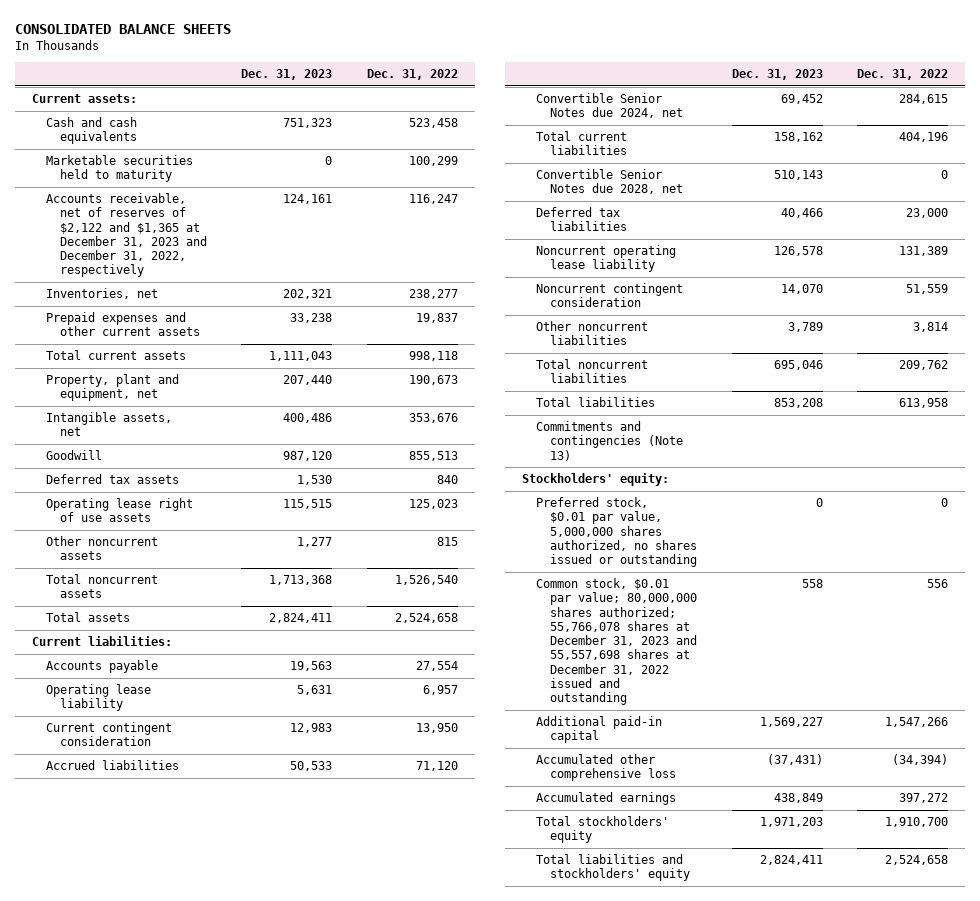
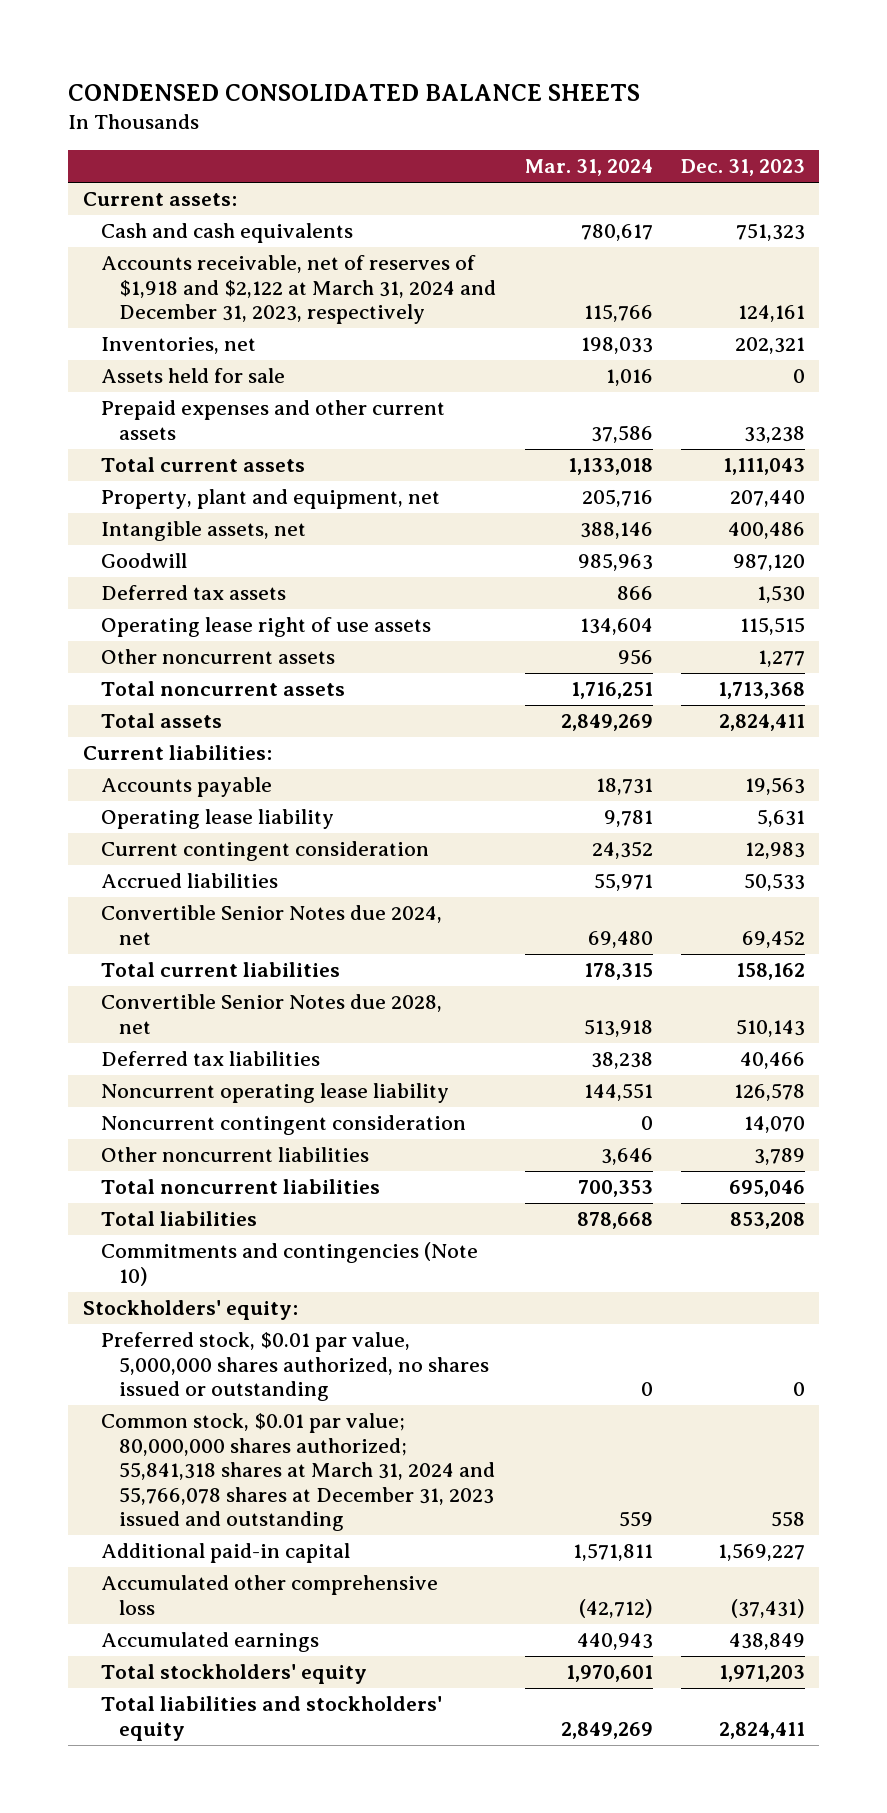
- CONSOLIDATED BALANCE SHEETS
+ CONDENSED CONSOLIDATED BALANCE SHEETS
- | Dec. 31, 2023 | Dec. 31, 2022
+ | Mar. 31, 2024 | Dec. 31, 2023
- Marketable securities held to maturity | 0 | 100,299
- Accounts receivable, net of reserves of $2,122 and $1,365 at December 31, 2023 and December 31, 2022, respectively | 124,161 | 116,247
+ Accounts receivable, net of reserves of $1,918 and $2,122 at March 31, 2024 and December 31, 2023, respectively | 115,766 | 124,161
+ Assets held for sale | 1,016 | 0
- Commitments and contingencies (Note 13)
+ Commitments and contingencies (Note 10)
- Common stock, $0.01 par value; 80,000,000 shares authorized; 55,766,078 shares at December 31, 2023 and 55,557,698 shares at December 31, 2022 issued and outstanding | 558 | 556
+ Common stock, $0.01 par value; 80,000,000 shares authorized; 55,841,318 shares at March 31, 2024 and 55,766,078 shares at December 31, 2023 issued and outstanding | 559 | 558

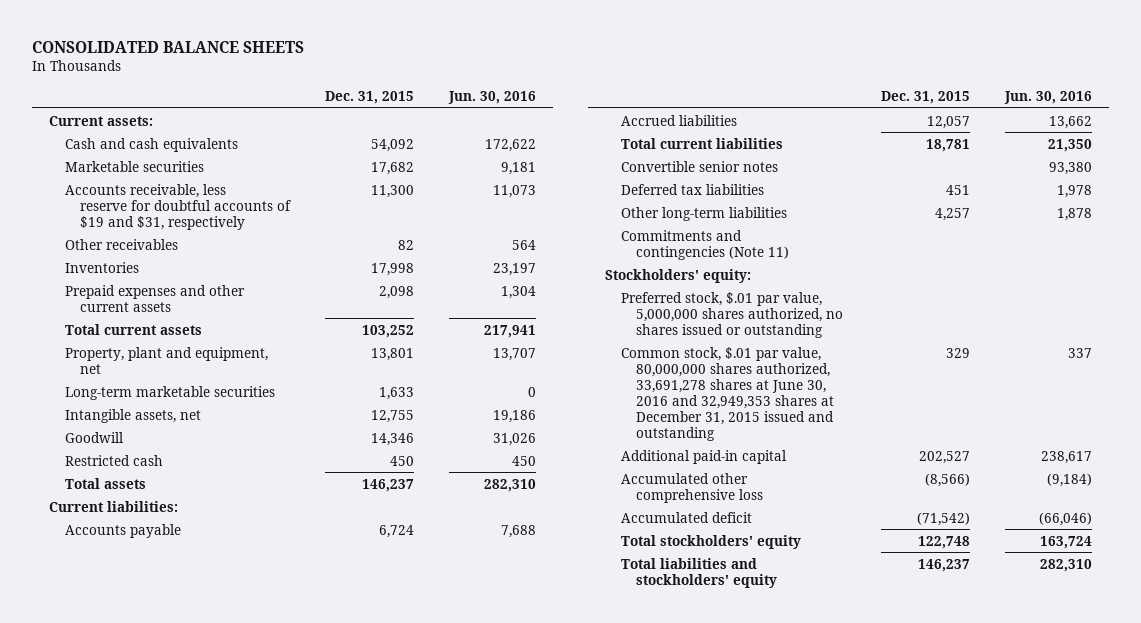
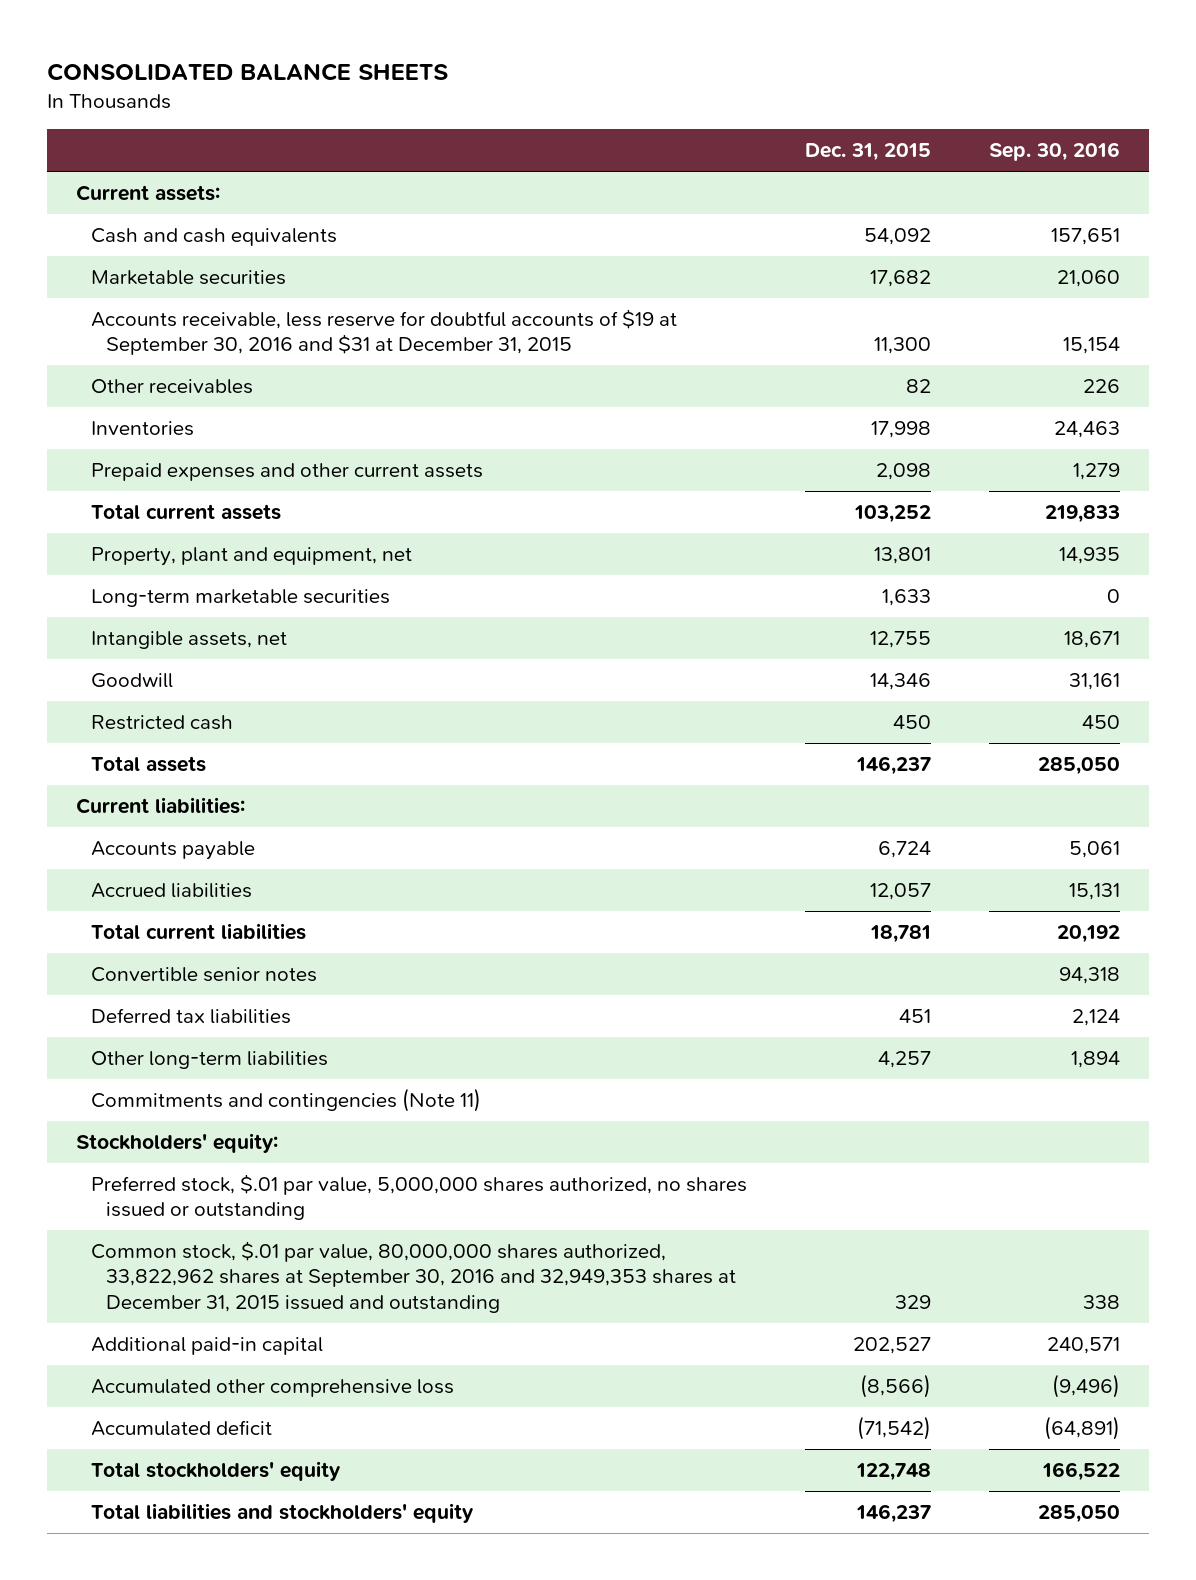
- | Dec. 31, 2015 | Jun. 30, 2016
+ | Dec. 31, 2015 | Sep. 30, 2016
- Accounts receivable, less reserve for doubtful accounts of $19 and $31, respectively | 11,300 | 11,073
+ Accounts receivable, less reserve for doubtful accounts of $19 at September 30, 2016 and $31 at December 31, 2015 | 11,300 | 15,154
- Common stock, $.01 par value, 80,000,000 shares authorized, 33,691,278 shares at June 30, 2016 and 32,949,353 shares at December 31, 2015 issued and outstanding | 329 | 337
+ Common stock, $.01 par value, 80,000,000 shares authorized, 33,822,962 shares at September 30, 2016 and 32,949,353 shares at December 31, 2015 issued and outstanding | 329 | 338

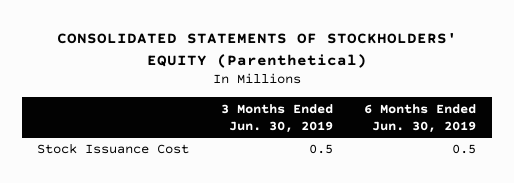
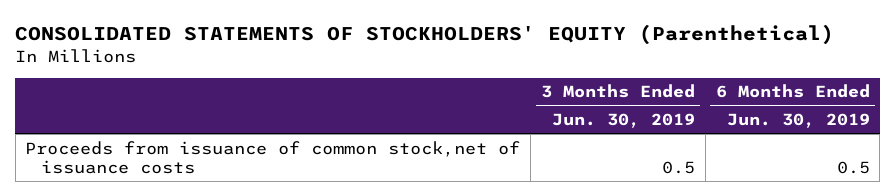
- Stock Issuance Cost | 0.5 | 0.5
+ Proceeds from issuance of common stock,net of issuance costs | 0.5 | 0.5

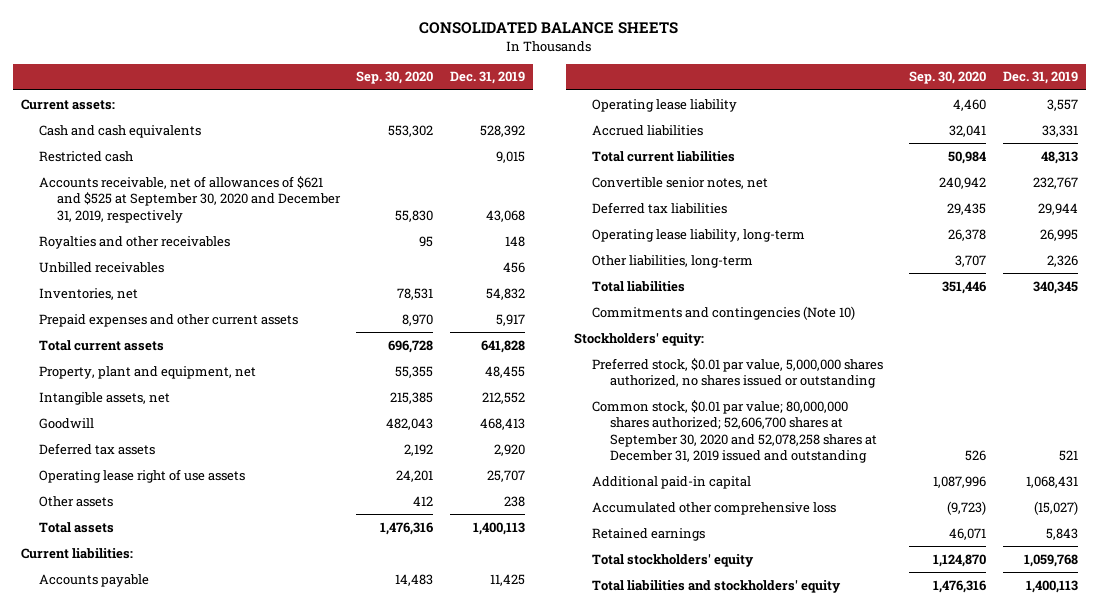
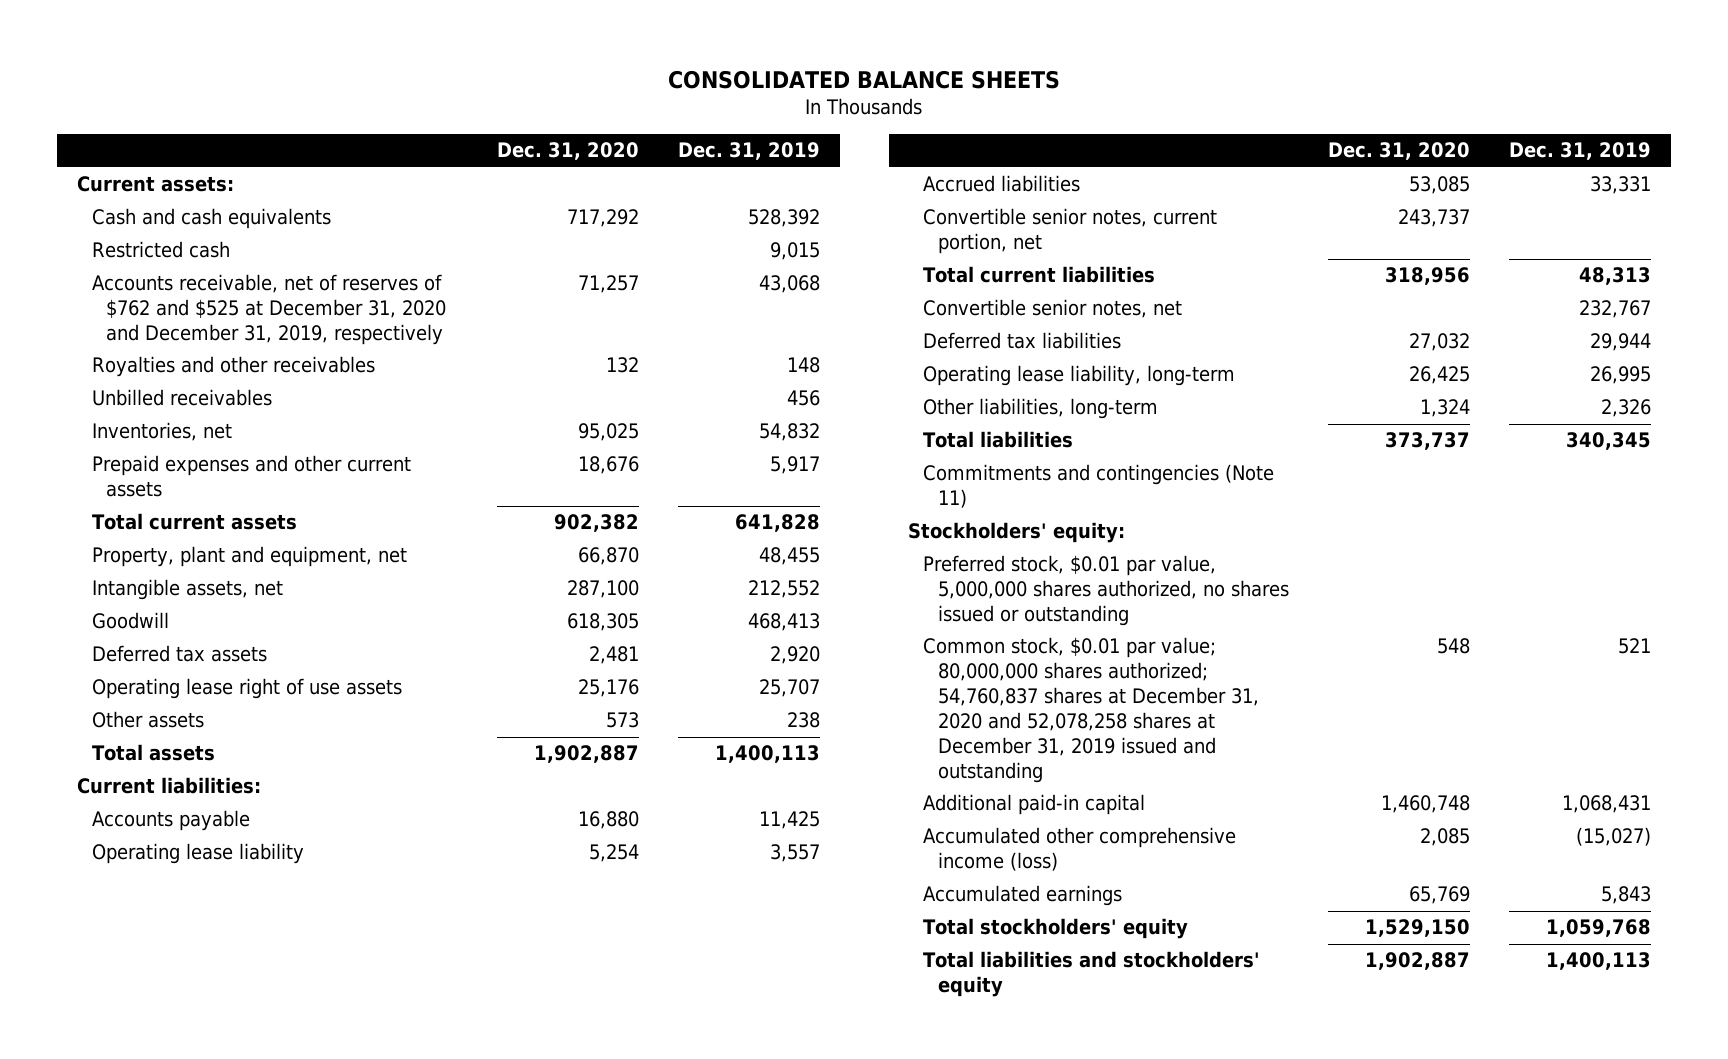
- | Sep. 30, 2020 | Dec. 31, 2019
+ | Dec. 31, 2020 | Dec. 31, 2019
- Accounts receivable, net of allowances of $621 and $525 at September 30, 2020 and December 31, 2019, respectively | 55,830 | 43,068
+ Accounts receivable, net of reserves of $762 and $525 at December 31, 2020 and December 31, 2019, respectively | 71,257 | 43,068
+ Convertible senior notes, current portion, net | 243,737 |
- Commitments and contingencies (Note 10)
+ Commitments and contingencies (Note 11)
- Common stock, $0.01 par value; 80,000,000 shares authorized; 52,606,700 shares at September 30, 2020 and 52,078,258 shares at December 31, 2019 issued and outstanding | 526 | 521
+ Common stock, $0.01 par value; 80,000,000 shares authorized; 54,760,837 shares at December 31, 2020 and 52,078,258 shares at December 31, 2019 issued and outstanding | 548 | 521
- Accumulated other comprehensive loss | (9,723) | (15,027)
- Retained earnings | 46,071 | 5,843
+ Accumulated other comprehensive income (loss) | 2,085 | (15,027)
+ Accumulated earnings | 65,769 | 5,843

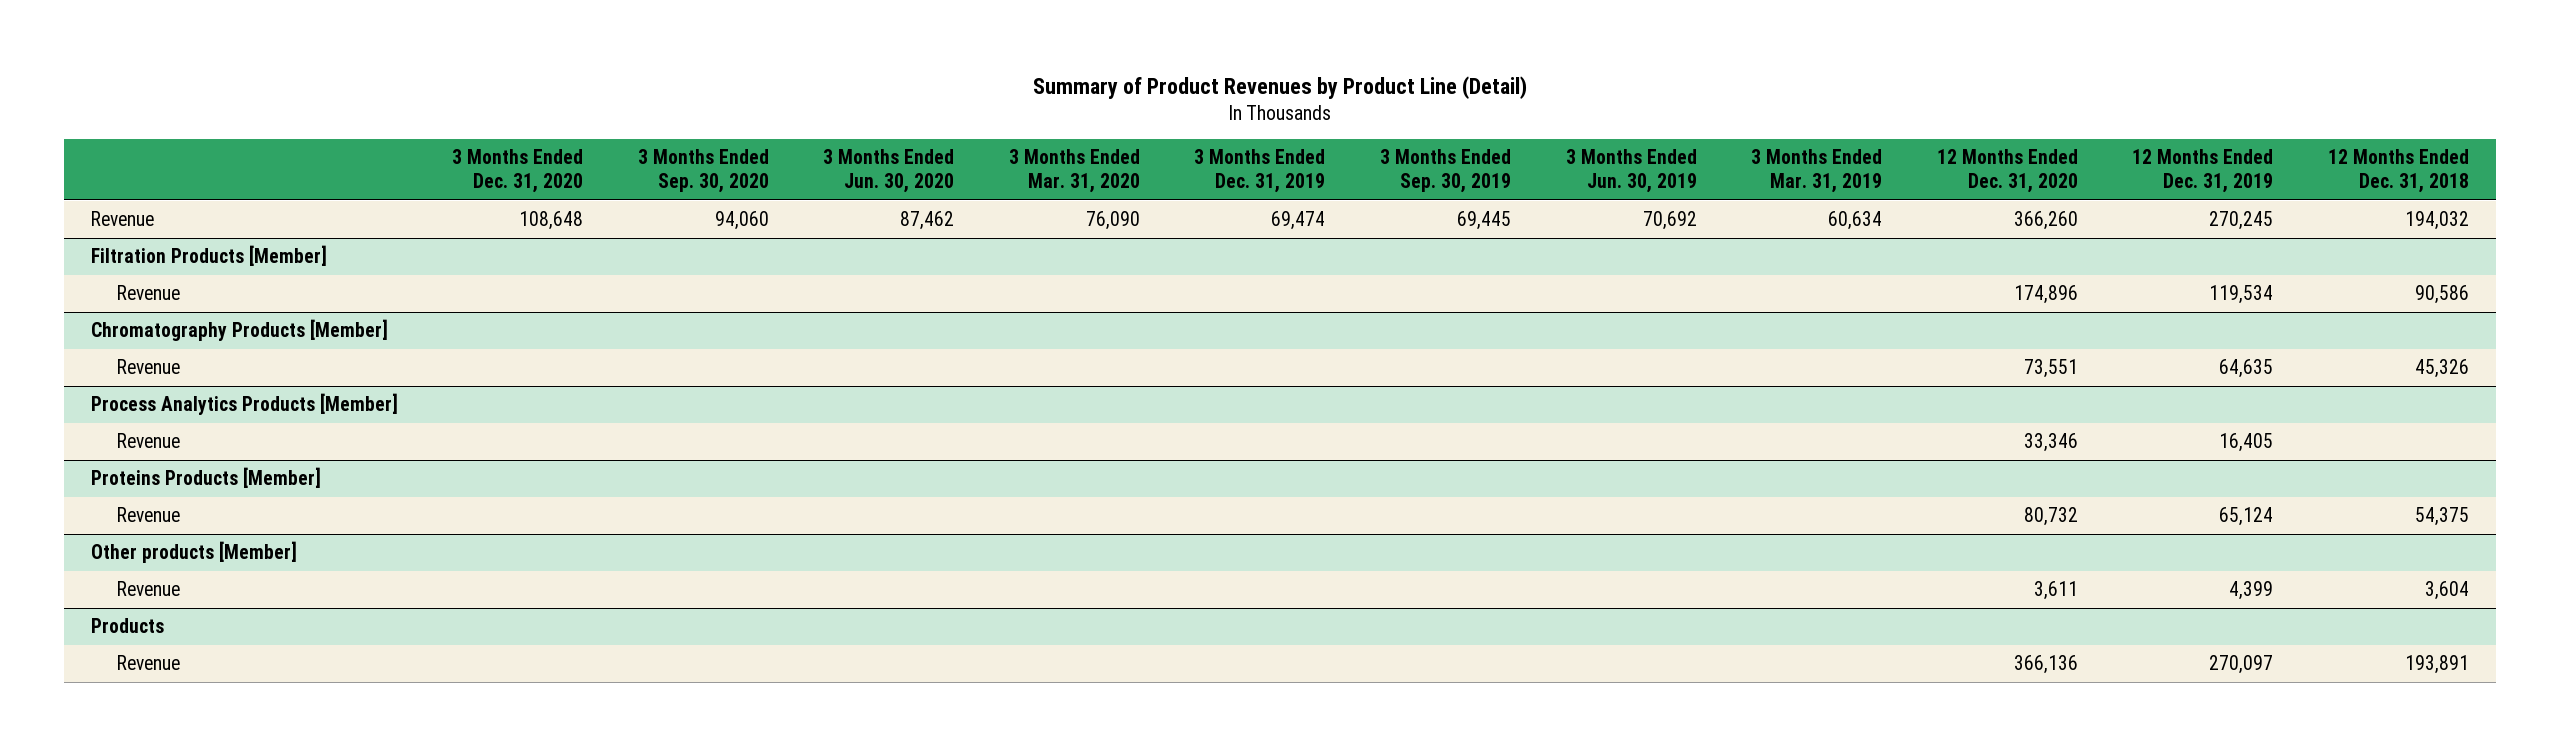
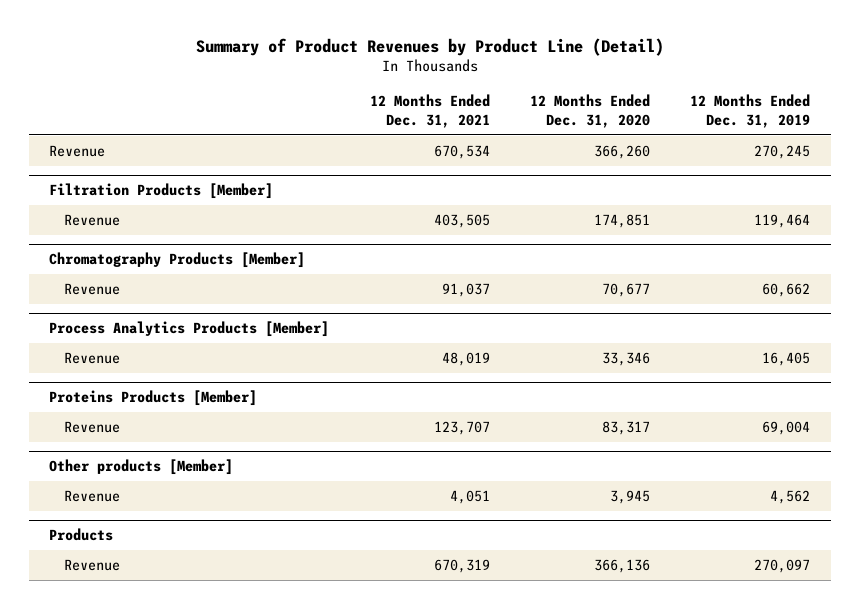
- | 3 Months Ended Dec. 31, 2020 | 3 Months Ended Sep. 30, 2020 | 3 Months Ended Jun. 30, 2020 | 3 Months Ended Mar. 31, 2020 | 3 Months Ended Dec. 31, 2019 | 3 Months Ended Sep. 30, 2019 | 3 Months Ended Jun. 30, 2019 | 3 Months Ended Mar. 31, 2019 | 12 Months Ended Dec. 31, 2020 | 12 Months Ended Dec. 31, 2019 | 12 Months Ended Dec. 31, 2018
+ | 12 Months Ended Dec. 31, 2021 | 12 Months Ended Dec. 31, 2020 | 12 Months Ended Dec. 31, 2019
@ Filtration Products [Member]
- Revenue | | | | | | | | | 174,896 | 119,534 | 90,586
+ Revenue | 403,505 | 174,851 | 119,464
@ Chromatography Products [Member]
- Revenue | | | | | | | | | 73,551 | 64,635 | 45,326
+ Revenue | 91,037 | 70,677 | 60,662
@ Proteins Products [Member]
- Revenue | | | | | | | | | 80,732 | 65,124 | 54,375
+ Revenue | 123,707 | 83,317 | 69,004
@ Other products [Member]
- Revenue | | | | | | | | | 3,611 | 4,399 | 3,604
+ Revenue | 4,051 | 3,945 | 4,562

